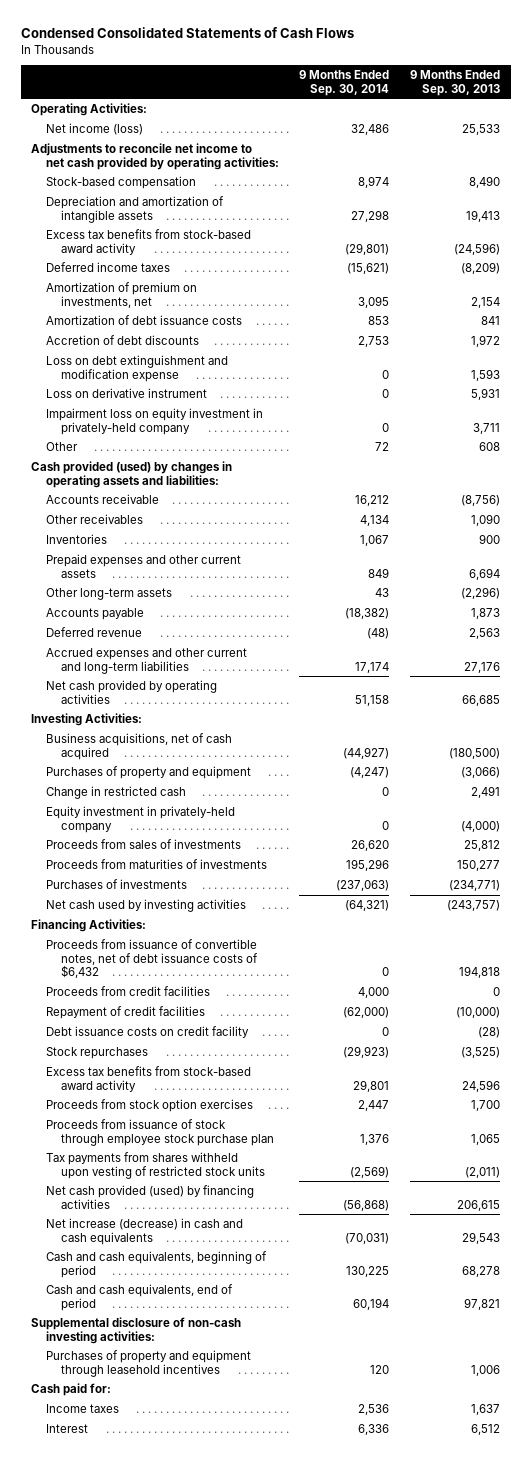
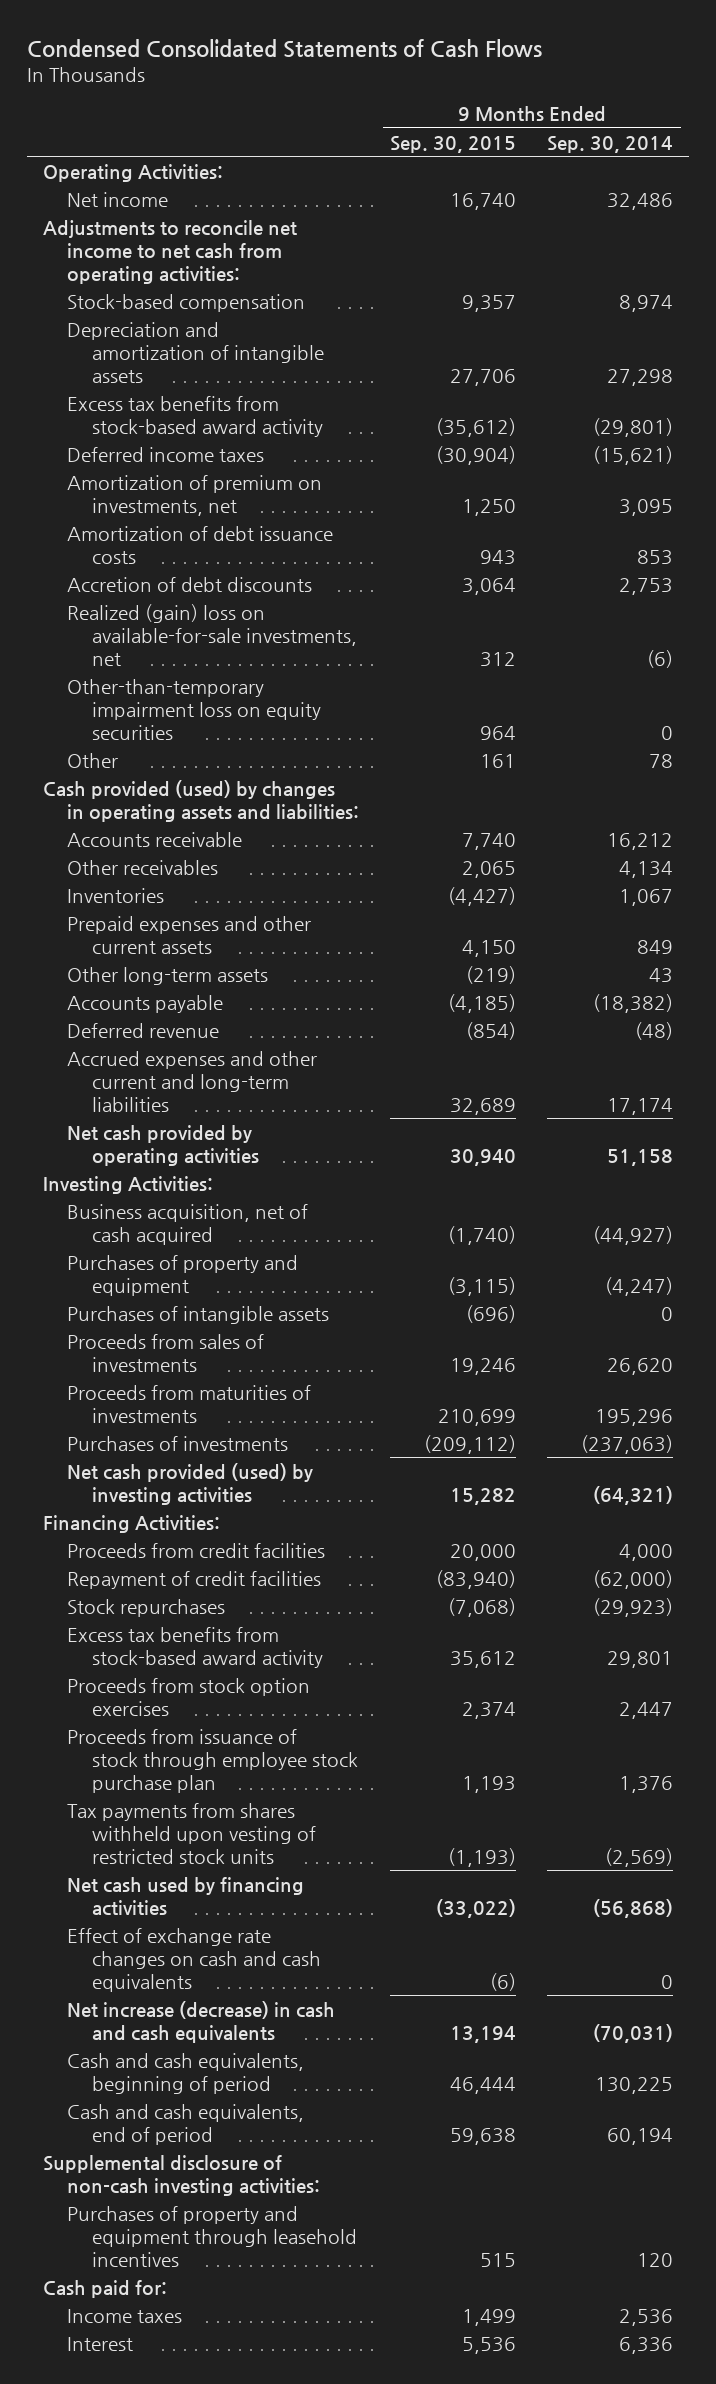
- | 9 Months Ended Sep. 30, 2014 | 9 Months Ended Sep. 30, 2013
+ | 9 Months Ended Sep. 30, 2015 | 9 Months Ended Sep. 30, 2014
- Net income (loss) | 32,486 | 25,533
- Adjustments to reconcile net income to net cash provided by operating activities:
+ Net income | 16,740 | 32,486
+ Adjustments to reconcile net income to net cash from operating activities:
- Loss on debt extinguishment and modification expense | 0 | 1,593
- Loss on derivative instrument | 0 | 5,931
- Impairment loss on equity investment in privately-held company | 0 | 3,711
- Other | 72 | 608
+ Realized (gain) loss on available-for-sale investments, net | 312 | (6)
+ Other-than-temporary impairment loss on equity securities | 964 | 0
+ Other | 161 | 78
- Business acquisitions, net of cash acquired | (44,927) | (180,500)
+ Business acquisition, net of cash acquired | (1,740) | (44,927)
- Change in restricted cash | 0 | 2,491
- Equity investment in privately-held company | 0 | (4,000)
+ Purchases of intangible assets | (696) | 0
- Net cash used by investing activities | (64,321) | (243,757)
+ Net cash provided (used) by investing activities | 15,282 | (64,321)
- Proceeds from issuance of convertible notes, net of debt issuance costs of $6,432 | 0 | 194,818
- Debt issuance costs on credit facility | 0 | (28)
- Net cash provided (used) by financing activities | (56,868) | 206,615
+ Net cash used by financing activities | (33,022) | (56,868)
+ Effect of exchange rate changes on cash and cash equivalents | (6) | 0

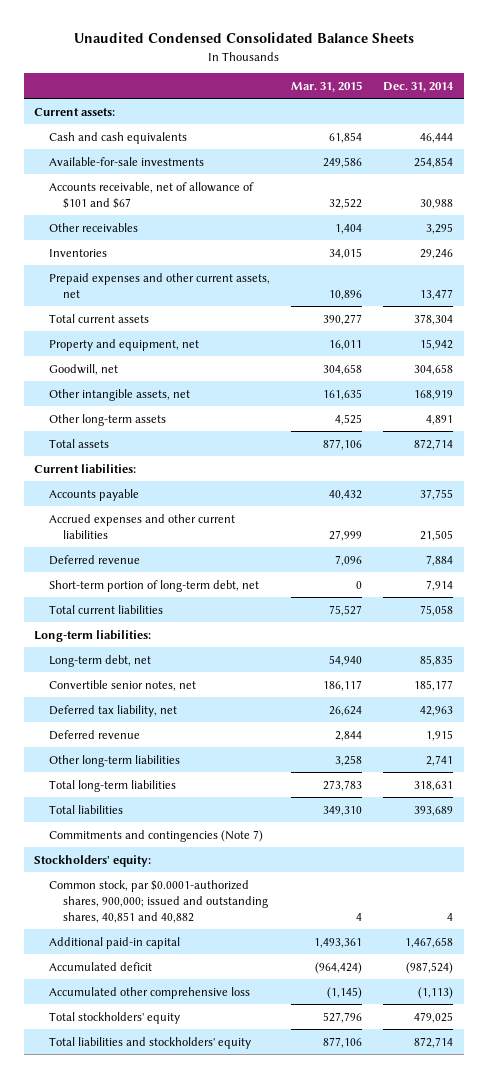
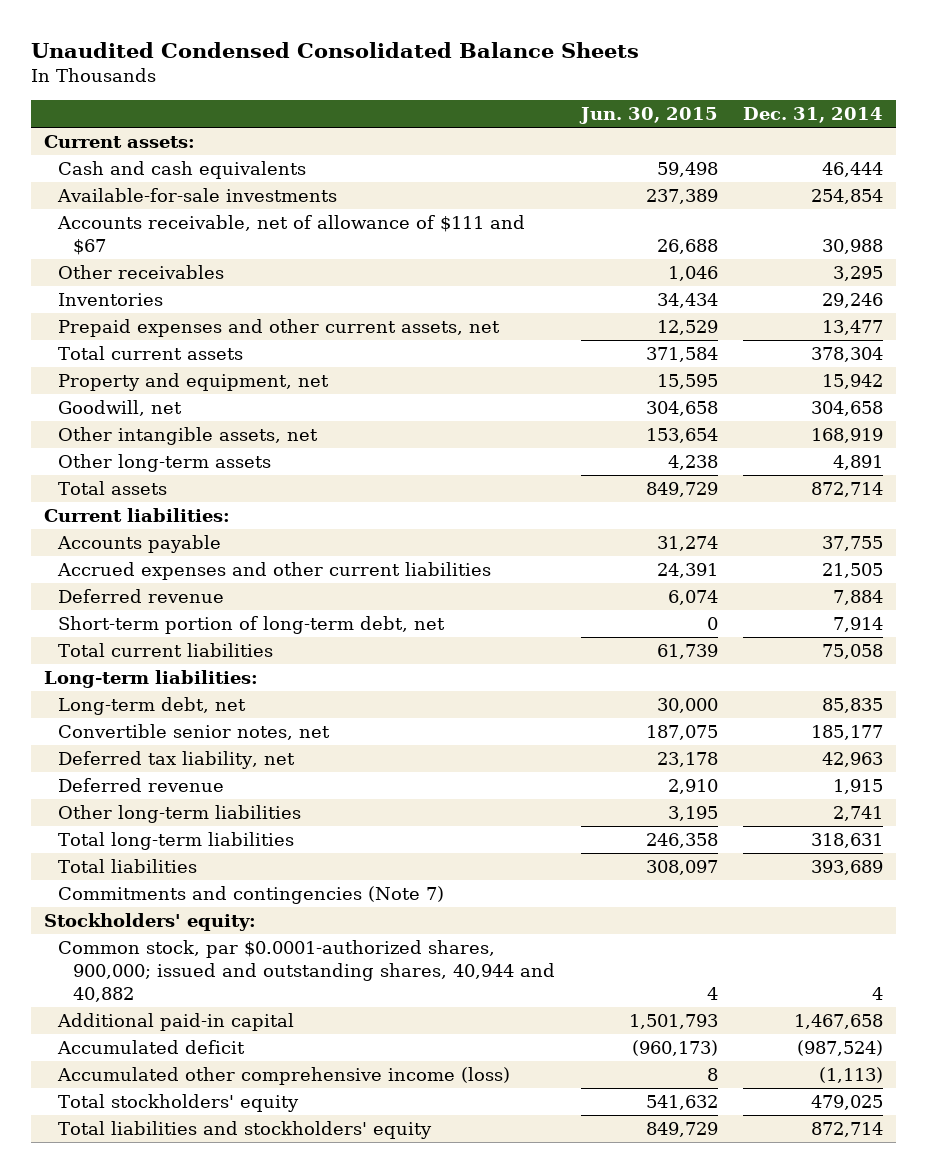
- | Mar. 31, 2015 | Dec. 31, 2014
+ | Jun. 30, 2015 | Dec. 31, 2014
- Accounts receivable, net of allowance of $101 and $67 | 32,522 | 30,988
+ Accounts receivable, net of allowance of $111 and $67 | 26,688 | 30,988
- Common stock, par $0.0001-authorized shares, 900,000; issued and outstanding shares, 40,851 and 40,882 | 4 | 4
+ Common stock, par $0.0001-authorized shares, 900,000; issued and outstanding shares, 40,944 and 40,882 | 4 | 4
- Accumulated other comprehensive loss | (1,145) | (1,113)
+ Accumulated other comprehensive income (loss) | 8 | (1,113)

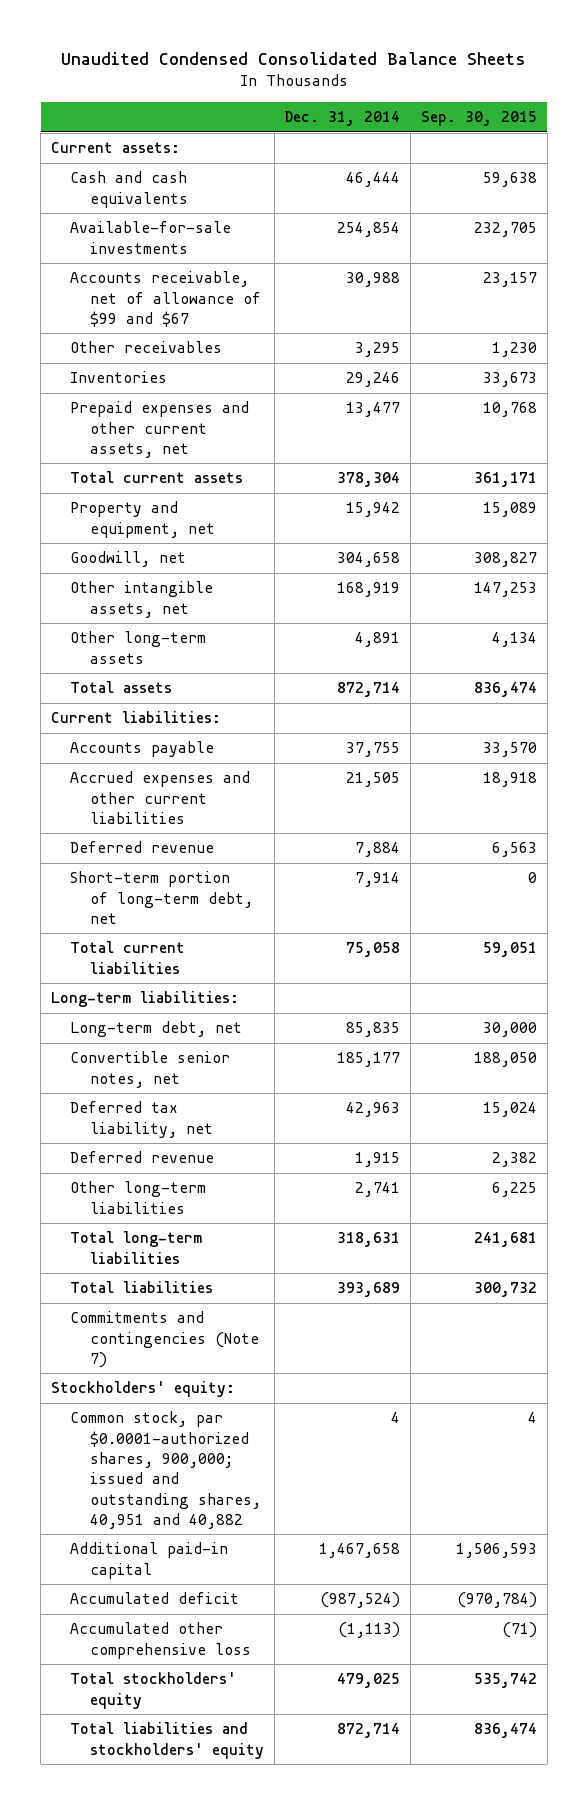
- | Jun. 30, 2015 | Dec. 31, 2014
+ | Dec. 31, 2014 | Sep. 30, 2015
- Accounts receivable, net of allowance of $111 and $67 | 26,688 | 30,988
+ Accounts receivable, net of allowance of $99 and $67 | 30,988 | 23,157
- Common stock, par $0.0001-authorized shares, 900,000; issued and outstanding shares, 40,944 and 40,882 | 4 | 4
+ Common stock, par $0.0001-authorized shares, 900,000; issued and outstanding shares, 40,951 and 40,882 | 4 | 4
- Accumulated other comprehensive income (loss) | 8 | (1,113)
+ Accumulated other comprehensive loss | (1,113) | (71)

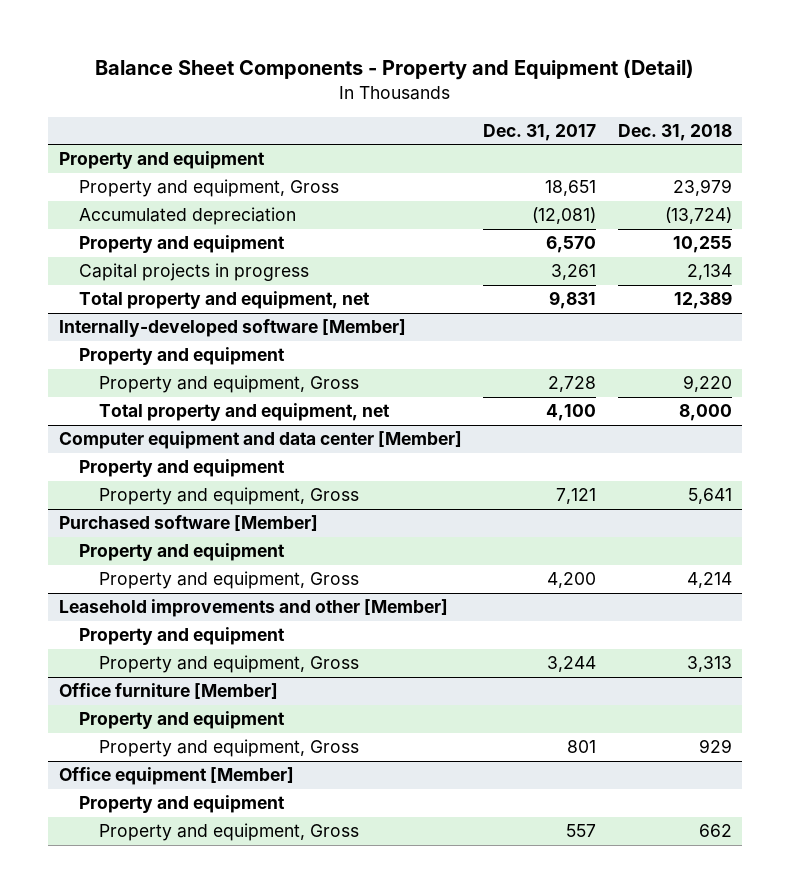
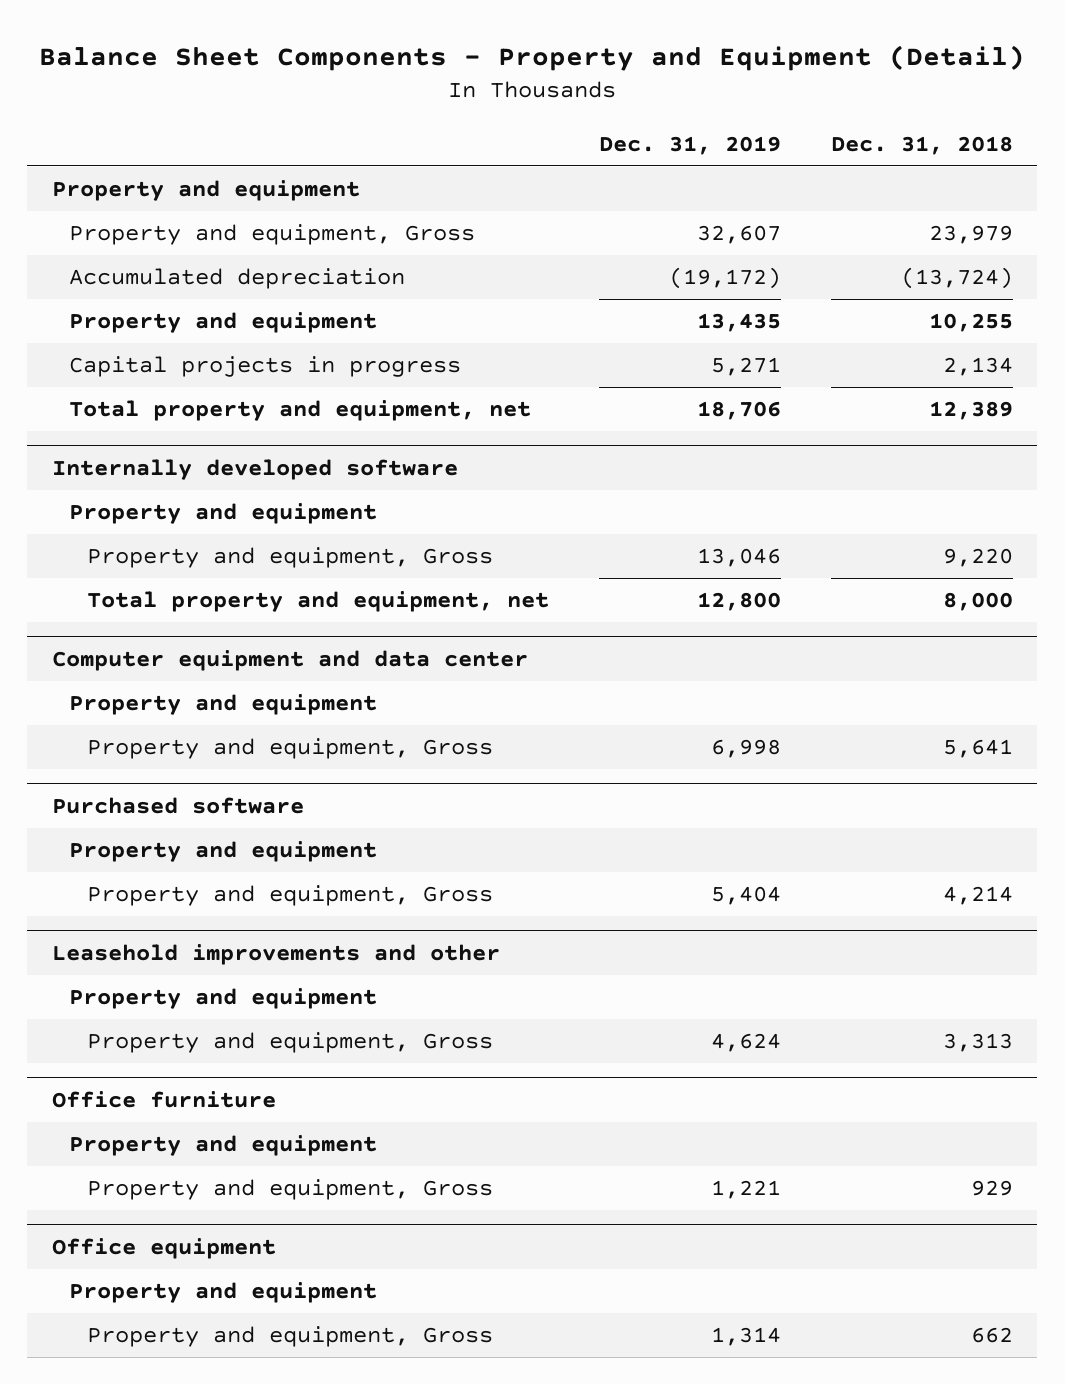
- | Dec. 31, 2017 | Dec. 31, 2018
+ | Dec. 31, 2019 | Dec. 31, 2018
- Internally-developed software [Member]
+ Internally developed software
- Computer equipment and data center [Member]
+ Computer equipment and data center
- Purchased software [Member]
+ Purchased software
- Leasehold improvements and other [Member]
+ Leasehold improvements and other
- Office furniture [Member]
+ Office furniture
- Office equipment [Member]
+ Office equipment

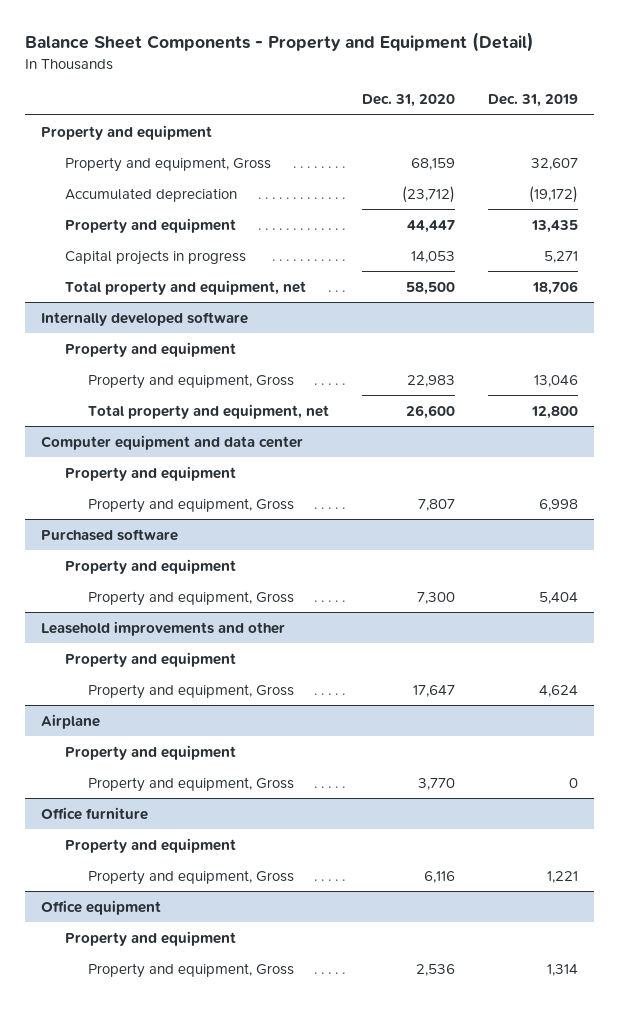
- | Dec. 31, 2019 | Dec. 31, 2018
+ | Dec. 31, 2020 | Dec. 31, 2019
+ Airplane
+ Property and equipment
+ Property and equipment, Gross | 3,770 | 0

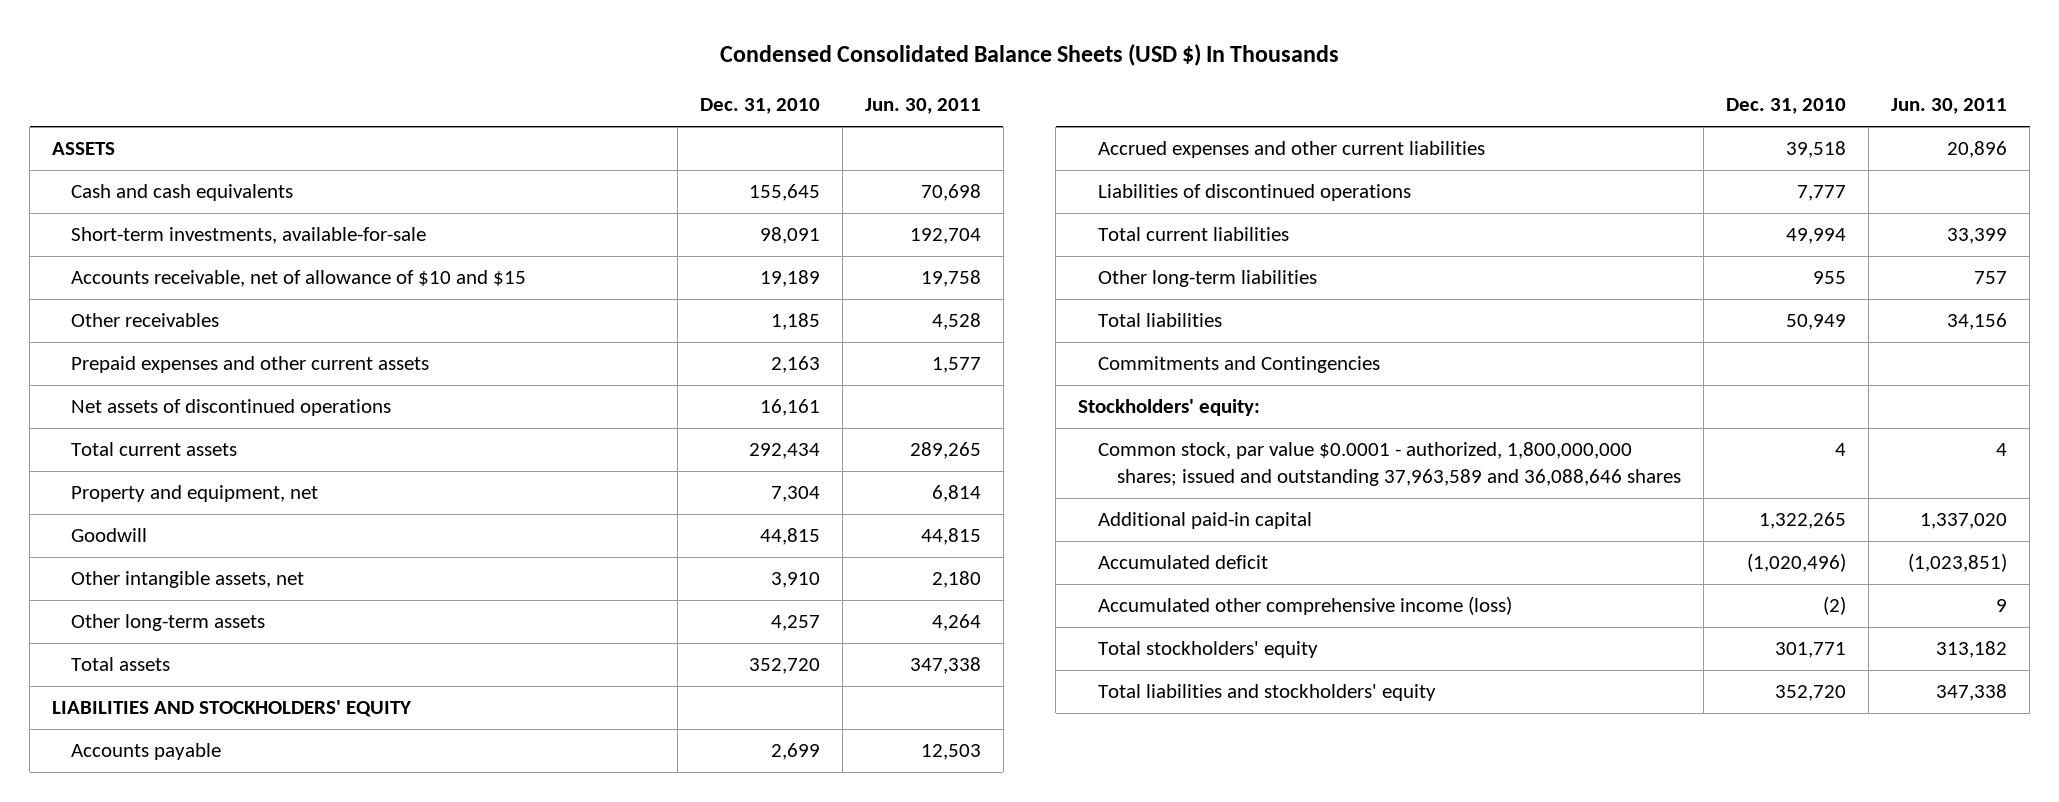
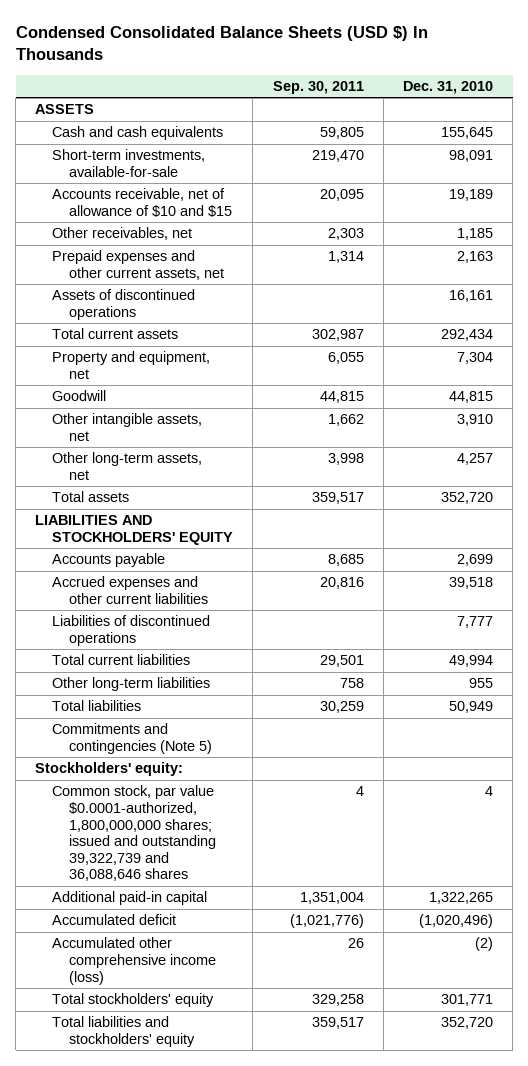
- | Dec. 31, 2010 | Jun. 30, 2011
+ | Sep. 30, 2011 | Dec. 31, 2010
- Other receivables | 1,185 | 4,528
- Prepaid expenses and other current assets | 2,163 | 1,577
- Net assets of discontinued operations | 16,161 |
+ Other receivables, net | 2,303 | 1,185
+ Prepaid expenses and other current assets, net | 1,314 | 2,163
+ Assets of discontinued operations | | 16,161
- Other long-term assets | 4,257 | 4,264
+ Other long-term assets, net | 3,998 | 4,257
- Commitments and Contingencies
+ Commitments and contingencies (Note 5)
- Common stock, par value $0.0001 - authorized, 1,800,000,000 shares; issued and outstanding 37,963,589 and 36,088,646 shares | 4 | 4
+ Common stock, par value $0.0001-authorized, 1,800,000,000 shares; issued and outstanding 39,322,739 and 36,088,646 shares | 4 | 4

